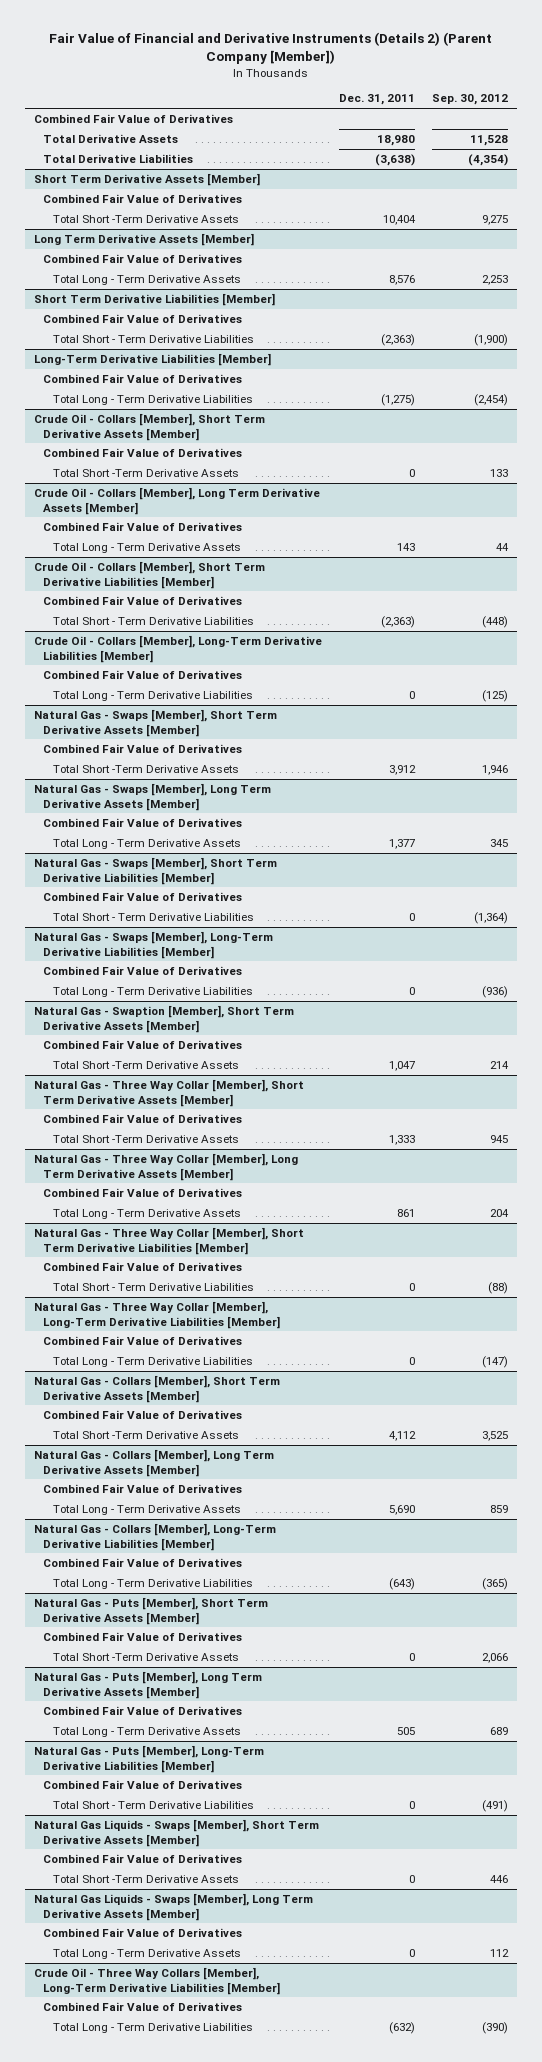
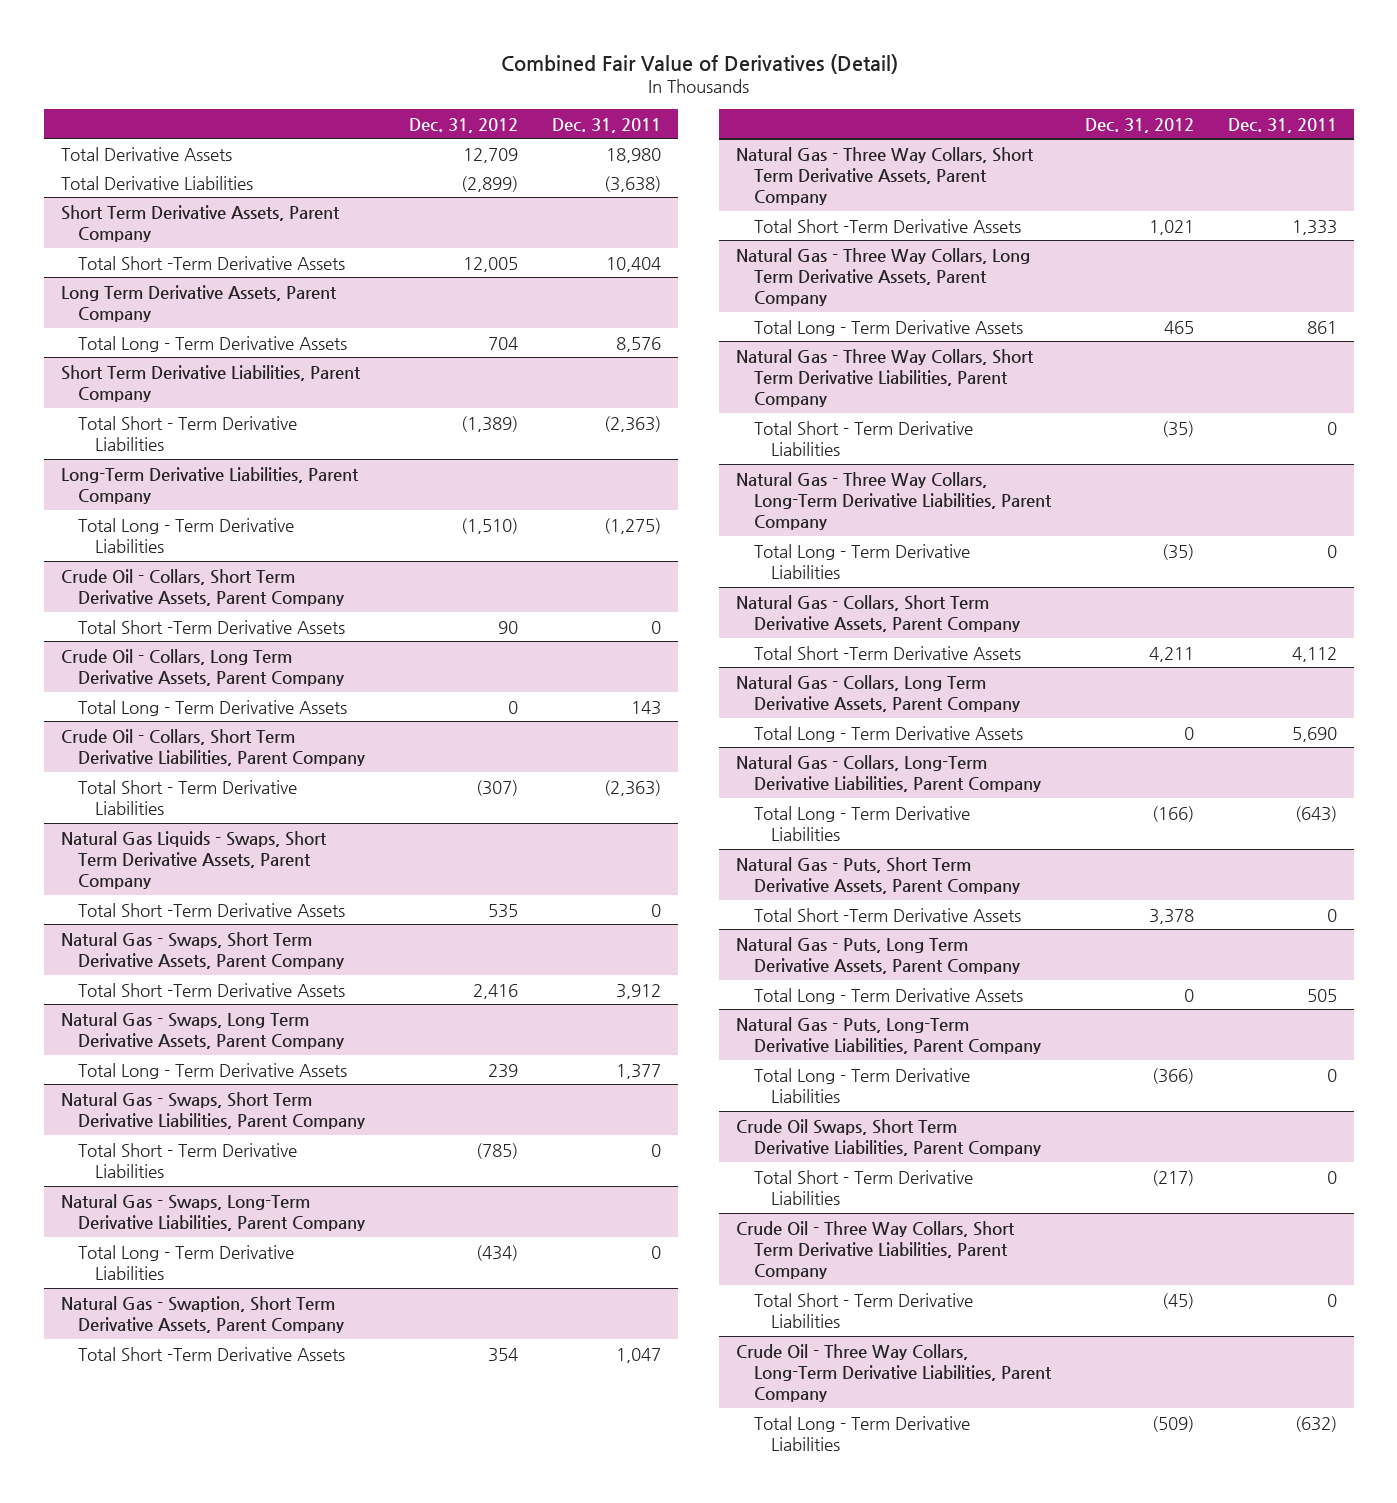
- Fair Value of Financial and Derivative Instruments (Details 2) (Parent Company [Member])
+ Combined Fair Value of Derivatives (Detail)
- | Dec. 31, 2011 | Sep. 30, 2012
+ | Dec. 31, 2012 | Dec. 31, 2011
- Combined Fair Value of Derivatives
- Short Term Derivative Assets [Member]
- Combined Fair Value of Derivatives
+ Short Term Derivative Assets, Parent Company
- Long Term Derivative Assets [Member]
- Combined Fair Value of Derivatives
+ Long Term Derivative Assets, Parent Company
- Short Term Derivative Liabilities [Member]
- Combined Fair Value of Derivatives
+ Short Term Derivative Liabilities, Parent Company
- Long-Term Derivative Liabilities [Member]
- Combined Fair Value of Derivatives
+ Long-Term Derivative Liabilities, Parent Company
- Crude Oil - Collars [Member], Short Term Derivative Assets [Member]
- Combined Fair Value of Derivatives
+ Crude Oil - Collars, Short Term Derivative Assets, Parent Company
- Crude Oil - Collars [Member], Long Term Derivative Assets [Member]
- Combined Fair Value of Derivatives
+ Crude Oil - Collars, Long Term Derivative Assets, Parent Company
- Crude Oil - Collars [Member], Short Term Derivative Liabilities [Member]
- Combined Fair Value of Derivatives
+ Crude Oil - Collars, Short Term Derivative Liabilities, Parent Company
- Crude Oil - Collars [Member], Long-Term Derivative Liabilities [Member]
- Combined Fair Value of Derivatives
- Total Long - Term Derivative Liabilities | 0 | (125)
- Natural Gas - Swaps [Member], Short Term Derivative Assets [Member]
- Combined Fair Value of Derivatives
+ Natural Gas Liquids - Swaps, Short Term Derivative Assets, Parent Company
+ Total Short -Term Derivative Assets | 535 | 0
+ Natural Gas - Swaps, Short Term Derivative Assets, Parent Company
- Natural Gas - Swaps [Member], Long Term Derivative Assets [Member]
- Combined Fair Value of Derivatives
+ Natural Gas - Swaps, Long Term Derivative Assets, Parent Company
- Natural Gas - Swaps [Member], Short Term Derivative Liabilities [Member]
- Combined Fair Value of Derivatives
+ Natural Gas - Swaps, Short Term Derivative Liabilities, Parent Company
- Natural Gas - Swaps [Member], Long-Term Derivative Liabilities [Member]
- Combined Fair Value of Derivatives
+ Natural Gas - Swaps, Long-Term Derivative Liabilities, Parent Company
- Natural Gas - Swaption [Member], Short Term Derivative Assets [Member]
- Combined Fair Value of Derivatives
+ Natural Gas - Swaption, Short Term Derivative Assets, Parent Company
- Natural Gas - Three Way Collar [Member], Short Term Derivative Assets [Member]
- Combined Fair Value of Derivatives
+ Natural Gas - Three Way Collars, Short Term Derivative Assets, Parent Company
- Natural Gas - Three Way Collar [Member], Long Term Derivative Assets [Member]
- Combined Fair Value of Derivatives
+ Natural Gas - Three Way Collars, Long Term Derivative Assets, Parent Company
- Natural Gas - Three Way Collar [Member], Short Term Derivative Liabilities [Member]
- Combined Fair Value of Derivatives
+ Natural Gas - Three Way Collars, Short Term Derivative Liabilities, Parent Company
- Natural Gas - Three Way Collar [Member], Long-Term Derivative Liabilities [Member]
- Combined Fair Value of Derivatives
+ Natural Gas - Three Way Collars, Long-Term Derivative Liabilities, Parent Company
- Natural Gas - Collars [Member], Short Term Derivative Assets [Member]
- Combined Fair Value of Derivatives
+ Natural Gas - Collars, Short Term Derivative Assets, Parent Company
- Natural Gas - Collars [Member], Long Term Derivative Assets [Member]
- Combined Fair Value of Derivatives
+ Natural Gas - Collars, Long Term Derivative Assets, Parent Company
- Natural Gas - Collars [Member], Long-Term Derivative Liabilities [Member]
- Combined Fair Value of Derivatives
+ Natural Gas - Collars, Long-Term Derivative Liabilities, Parent Company
- Natural Gas - Puts [Member], Short Term Derivative Assets [Member]
- Combined Fair Value of Derivatives
+ Natural Gas - Puts, Short Term Derivative Assets, Parent Company
- Natural Gas - Puts [Member], Long Term Derivative Assets [Member]
- Combined Fair Value of Derivatives
+ Natural Gas - Puts, Long Term Derivative Assets, Parent Company
- Natural Gas - Puts [Member], Long-Term Derivative Liabilities [Member]
- Combined Fair Value of Derivatives
+ Natural Gas - Puts, Long-Term Derivative Liabilities, Parent Company
+ Total Long - Term Derivative Liabilities | (366) | 0
+ Crude Oil Swaps, Short Term Derivative Liabilities, Parent Company
- Natural Gas Liquids - Swaps [Member], Short Term Derivative Assets [Member]
- Combined Fair Value of Derivatives
- Total Short -Term Derivative Assets | 0 | 446
- Natural Gas Liquids - Swaps [Member], Long Term Derivative Assets [Member]
- Combined Fair Value of Derivatives
- Total Long - Term Derivative Assets | 0 | 112
- Crude Oil - Three Way Collars [Member], Long-Term Derivative Liabilities [Member]
- Combined Fair Value of Derivatives
+ Crude Oil - Three Way Collars, Short Term Derivative Liabilities, Parent Company
+ Total Short - Term Derivative Liabilities | (45) | 0
+ Crude Oil - Three Way Collars, Long-Term Derivative Liabilities, Parent Company

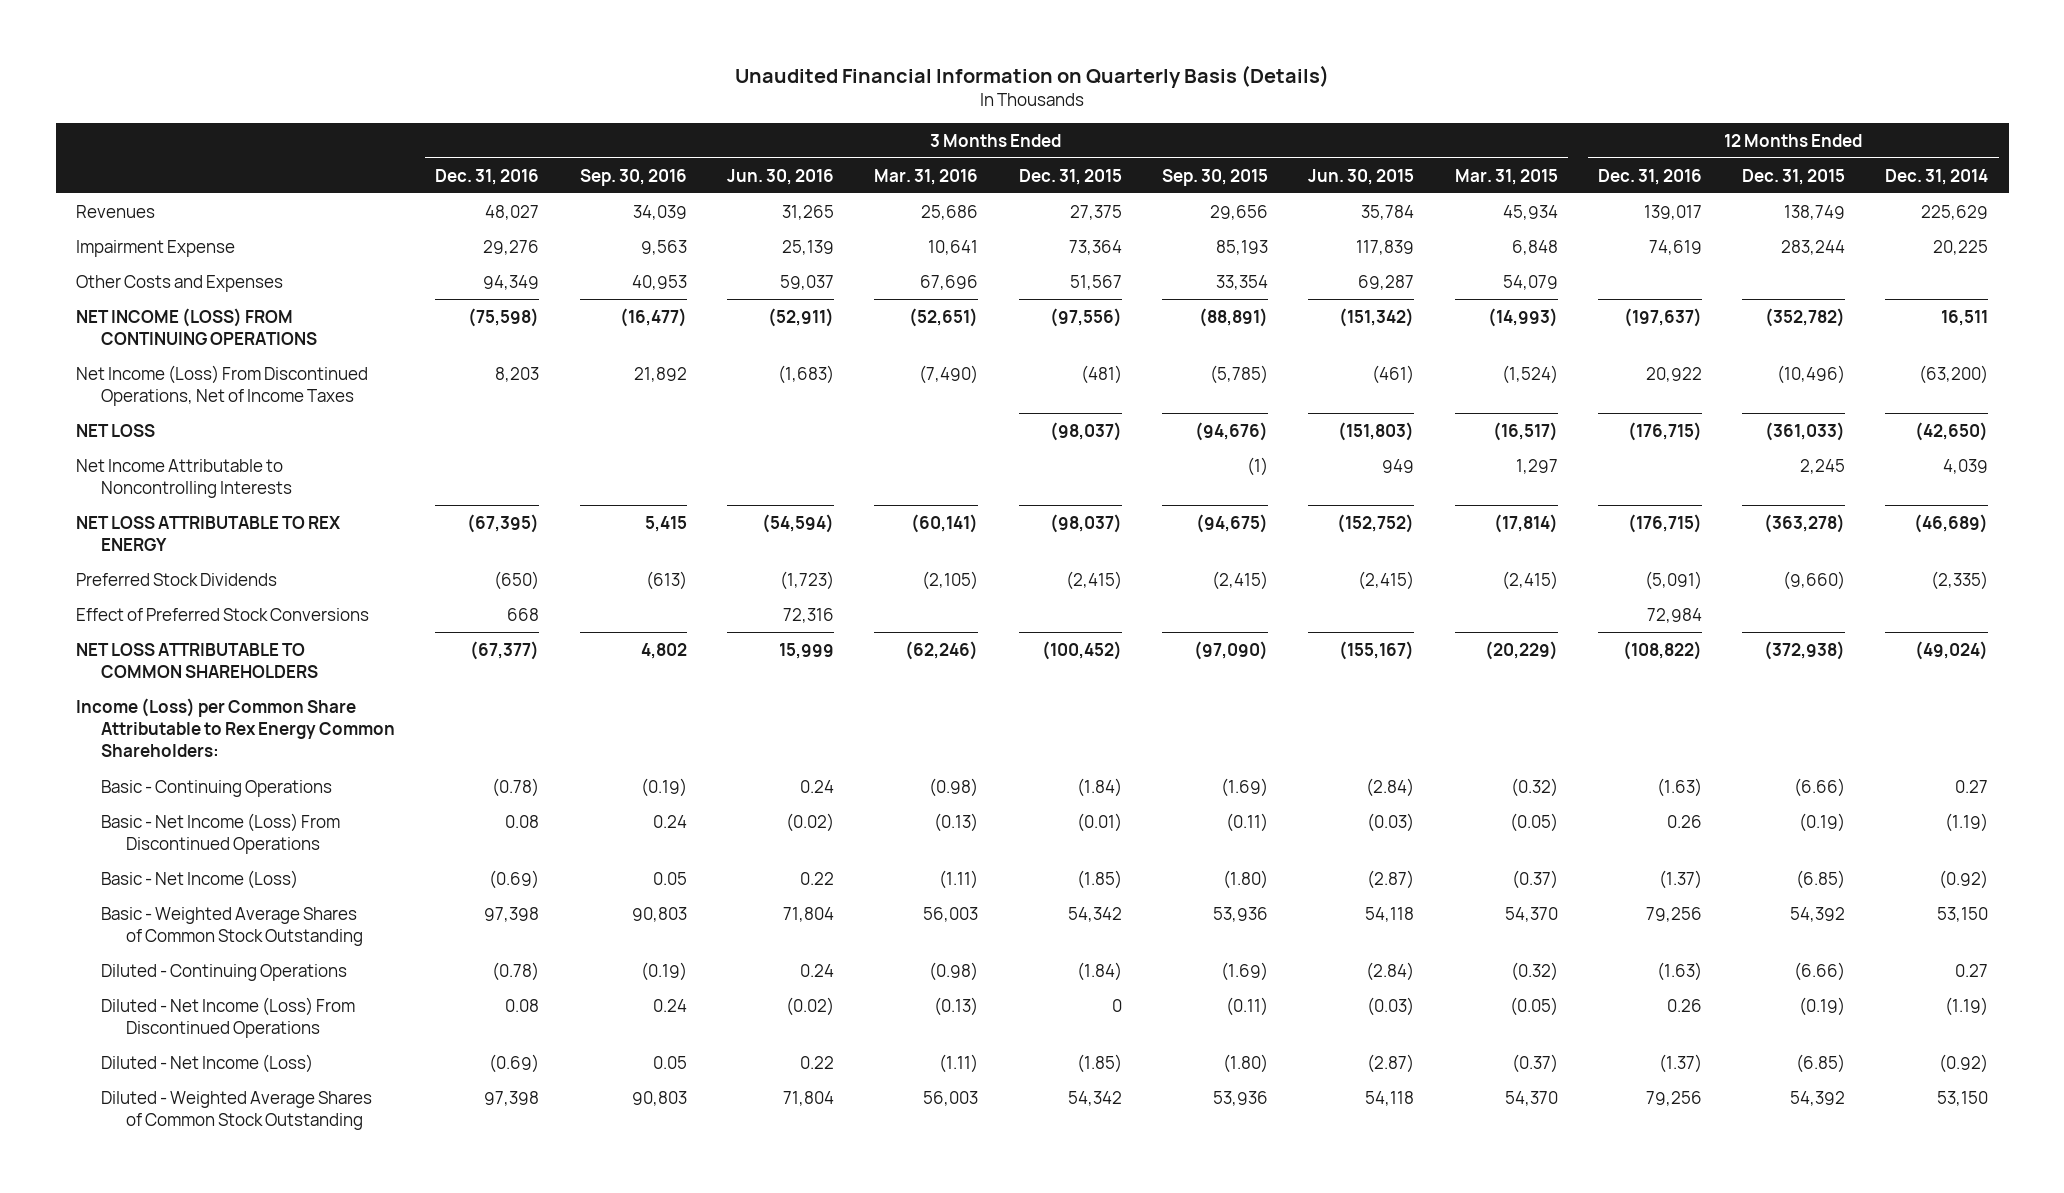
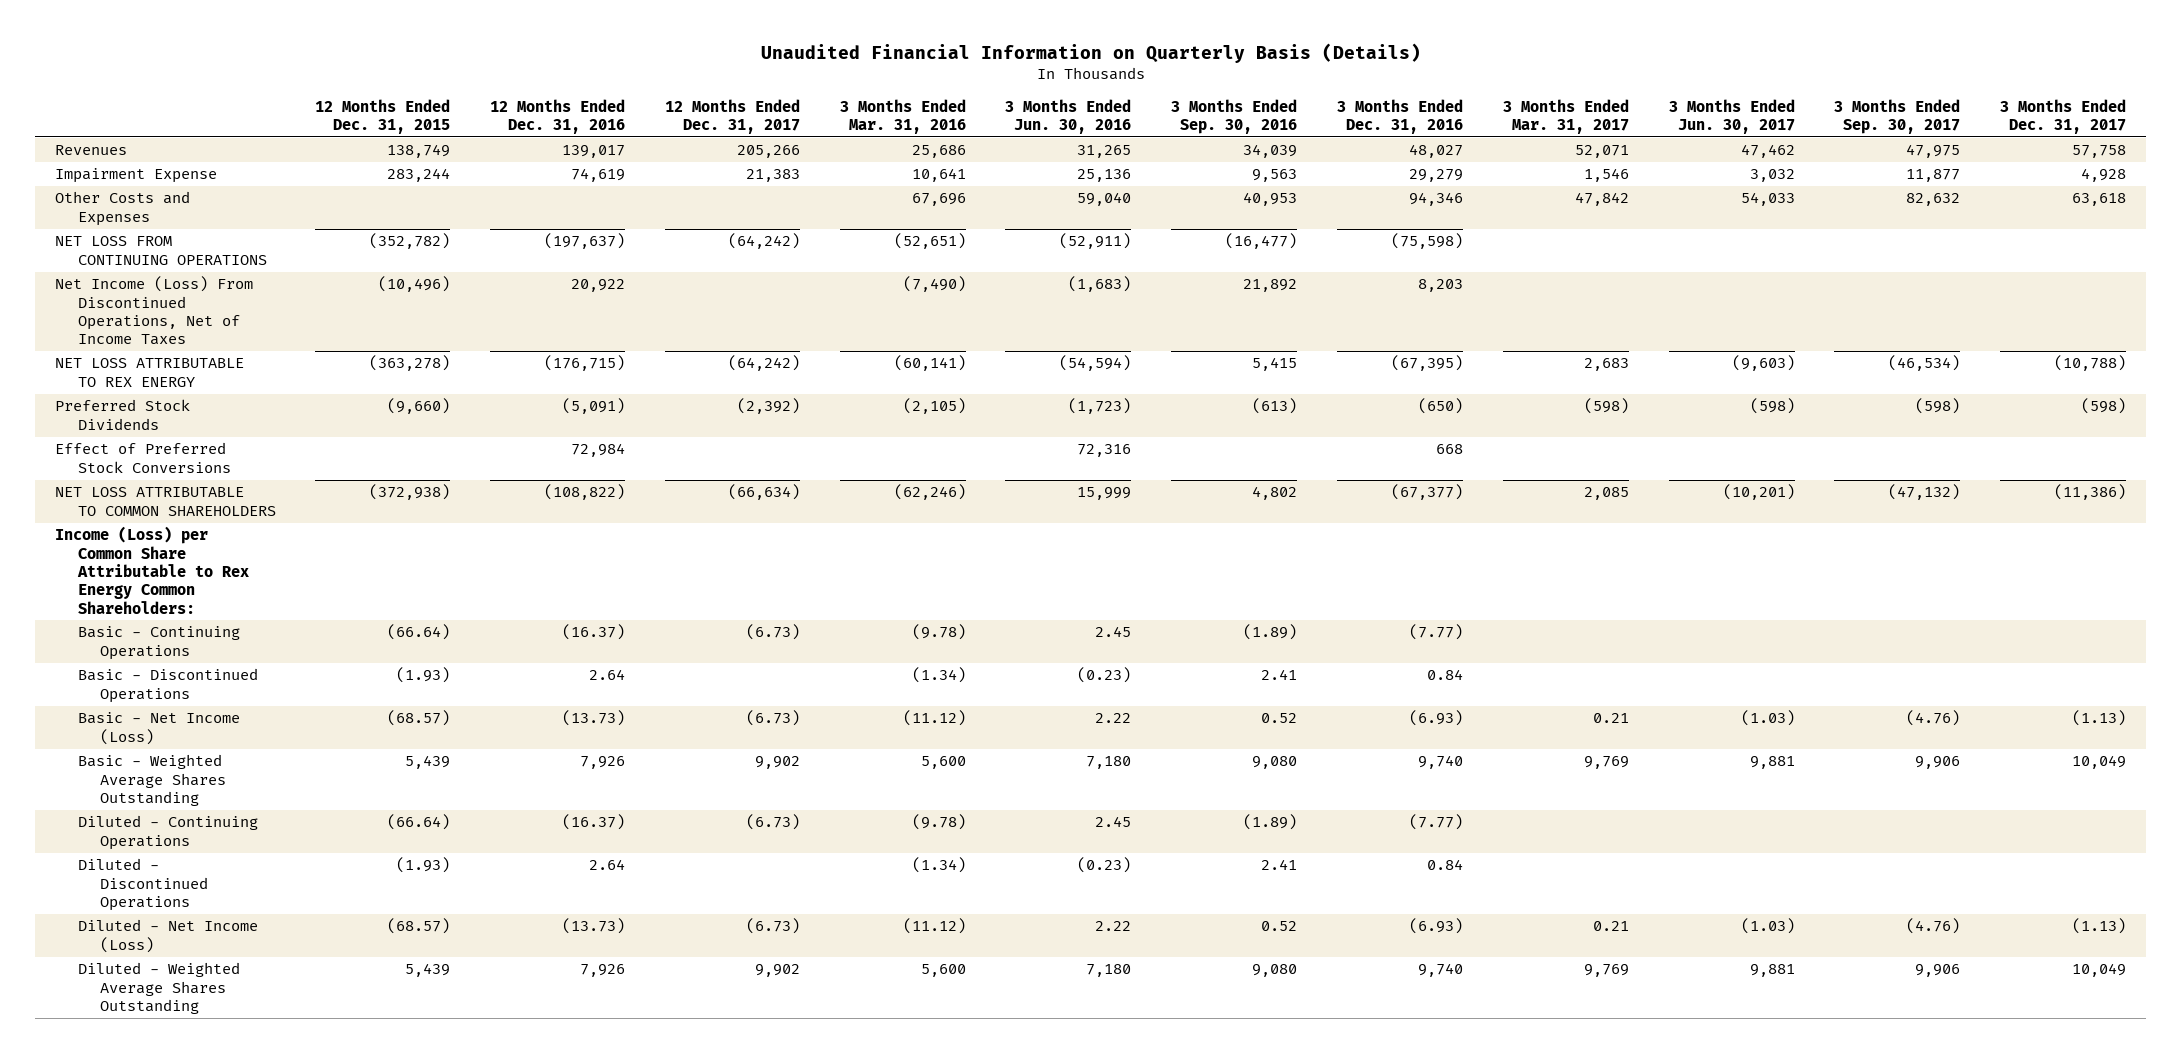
- | 3 Months Ended Dec. 31, 2016 | 3 Months Ended Sep. 30, 2016 | 3 Months Ended Jun. 30, 2016 | 3 Months Ended Mar. 31, 2016 | 3 Months Ended Dec. 31, 2015 | 3 Months Ended Sep. 30, 2015 | 3 Months Ended Jun. 30, 2015 | 3 Months Ended Mar. 31, 2015 | 12 Months Ended Dec. 31, 2016 | 12 Months Ended Dec. 31, 2015 | 12 Months Ended Dec. 31, 2014
+ | 12 Months Ended Dec. 31, 2015 | 12 Months Ended Dec. 31, 2016 | 12 Months Ended Dec. 31, 2017 | 3 Months Ended Mar. 31, 2016 | 3 Months Ended Jun. 30, 2016 | 3 Months Ended Sep. 30, 2016 | 3 Months Ended Dec. 31, 2016 | 3 Months Ended Mar. 31, 2017 | 3 Months Ended Jun. 30, 2017 | 3 Months Ended Sep. 30, 2017 | 3 Months Ended Dec. 31, 2017
- Impairment Expense | 29,276 | 9,563 | 25,139 | 10,641 | 73,364 | 85,193 | 117,839 | 6,848 | 74,619 | 283,244 | 20,225
- Other Costs and Expenses | 94,349 | 40,953 | 59,037 | 67,696 | 51,567 | 33,354 | 69,287 | 54,079 | | |
- NET INCOME (LOSS) FROM CONTINUING OPERATIONS | (75,598) | (16,477) | (52,911) | (52,651) | (97,556) | (88,891) | (151,342) | (14,993) | (197,637) | (352,782) | 16,511
+ Impairment Expense | 283,244 | 74,619 | 21,383 | 10,641 | 25,136 | 9,563 | 29,279 | 1,546 | 3,032 | 11,877 | 4,928
+ Other Costs and Expenses | | | | 67,696 | 59,040 | 40,953 | 94,346 | 47,842 | 54,033 | 82,632 | 63,618
+ NET LOSS FROM CONTINUING OPERATIONS | (352,782) | (197,637) | (64,242) | (52,651) | (52,911) | (16,477) | (75,598) | | | |
- NET LOSS | | | | | (98,037) | (94,676) | (151,803) | (16,517) | (176,715) | (361,033) | (42,650)
- Net Income Attributable to Noncontrolling Interests | | | | | | (1) | 949 | 1,297 | | 2,245 | 4,039
- Basic - Continuing Operations | (0.78) | (0.19) | 0.24 | (0.98) | (1.84) | (1.69) | (2.84) | (0.32) | (1.63) | (6.66) | 0.27
- Basic - Net Income (Loss) From Discontinued Operations | 0.08 | 0.24 | (0.02) | (0.13) | (0.01) | (0.11) | (0.03) | (0.05) | 0.26 | (0.19) | (1.19)
- Basic - Net Income (Loss) | (0.69) | 0.05 | 0.22 | (1.11) | (1.85) | (1.80) | (2.87) | (0.37) | (1.37) | (6.85) | (0.92)
- Basic - Weighted Average Shares of Common Stock Outstanding | 97,398 | 90,803 | 71,804 | 56,003 | 54,342 | 53,936 | 54,118 | 54,370 | 79,256 | 54,392 | 53,150
- Diluted - Continuing Operations | (0.78) | (0.19) | 0.24 | (0.98) | (1.84) | (1.69) | (2.84) | (0.32) | (1.63) | (6.66) | 0.27
- Diluted - Net Income (Loss) From Discontinued Operations | 0.08 | 0.24 | (0.02) | (0.13) | 0 | (0.11) | (0.03) | (0.05) | 0.26 | (0.19) | (1.19)
- Diluted - Net Income (Loss) | (0.69) | 0.05 | 0.22 | (1.11) | (1.85) | (1.80) | (2.87) | (0.37) | (1.37) | (6.85) | (0.92)
- Diluted - Weighted Average Shares of Common Stock Outstanding | 97,398 | 90,803 | 71,804 | 56,003 | 54,342 | 53,936 | 54,118 | 54,370 | 79,256 | 54,392 | 53,150
+ Basic - Continuing Operations | (66.64) | (16.37) | (6.73) | (9.78) | 2.45 | (1.89) | (7.77) | | | |
+ Basic - Discontinued Operations | (1.93) | 2.64 | | (1.34) | (0.23) | 2.41 | 0.84 | | | |
+ Basic - Net Income (Loss) | (68.57) | (13.73) | (6.73) | (11.12) | 2.22 | 0.52 | (6.93) | 0.21 | (1.03) | (4.76) | (1.13)
+ Basic - Weighted Average Shares Outstanding | 5,439 | 7,926 | 9,902 | 5,600 | 7,180 | 9,080 | 9,740 | 9,769 | 9,881 | 9,906 | 10,049
+ Diluted - Continuing Operations | (66.64) | (16.37) | (6.73) | (9.78) | 2.45 | (1.89) | (7.77) | | | |
+ Diluted - Discontinued Operations | (1.93) | 2.64 | | (1.34) | (0.23) | 2.41 | 0.84 | | | |
+ Diluted - Net Income (Loss) | (68.57) | (13.73) | (6.73) | (11.12) | 2.22 | 0.52 | (6.93) | 0.21 | (1.03) | (4.76) | (1.13)
+ Diluted - Weighted Average Shares Outstanding | 5,439 | 7,926 | 9,902 | 5,600 | 7,180 | 9,080 | 9,740 | 9,769 | 9,881 | 9,906 | 10,049

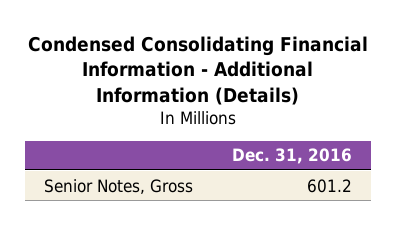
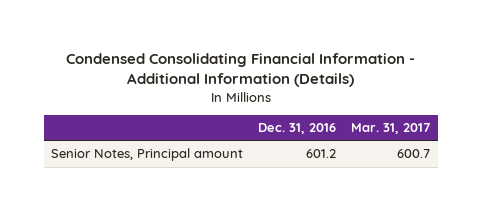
- | Dec. 31, 2016
+ | Dec. 31, 2016 | Mar. 31, 2017
- Senior Notes, Gross | 601.2
+ Senior Notes, Principal amount | 601.2 | 600.7

